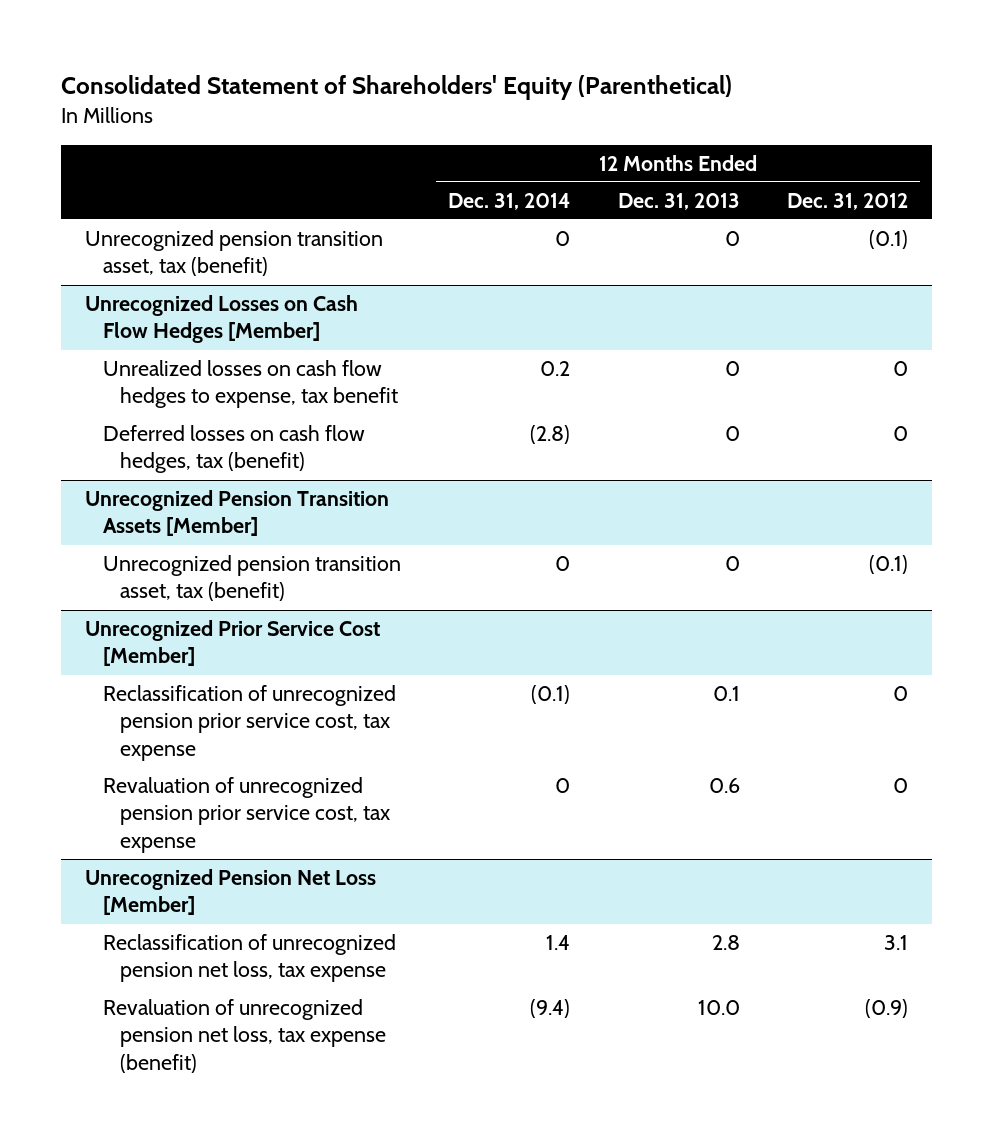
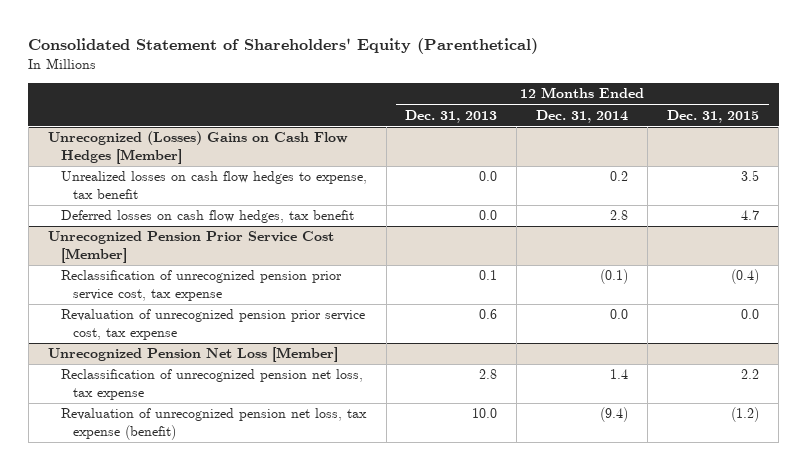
- | 12 Months Ended Dec. 31, 2014 | 12 Months Ended Dec. 31, 2013 | 12 Months Ended Dec. 31, 2012
+ | 12 Months Ended Dec. 31, 2013 | 12 Months Ended Dec. 31, 2014 | 12 Months Ended Dec. 31, 2015
- Unrecognized pension transition asset, tax (benefit) | 0 | 0 | (0.1)
- Unrecognized Losses on Cash Flow Hedges [Member]
- Unrealized losses on cash flow hedges to expense, tax benefit | 0.2 | 0 | 0
- Deferred losses on cash flow hedges, tax (benefit) | (2.8) | 0 | 0
- Unrecognized Pension Transition Assets [Member]
- Unrecognized pension transition asset, tax (benefit) | 0 | 0 | (0.1)
- Unrecognized Prior Service Cost [Member]
+ Unrecognized (Losses) Gains on Cash Flow Hedges [Member]
+ Unrealized losses on cash flow hedges to expense, tax benefit | 0.0 | 0.2 | 3.5
+ Deferred losses on cash flow hedges, tax benefit | 0.0 | 2.8 | 4.7
+ Unrecognized Pension Prior Service Cost [Member]
- Revaluation of unrecognized pension prior service cost, tax expense | 0 | 0.6 | 0
+ Revaluation of unrecognized pension prior service cost, tax expense | 0.6 | 0.0 | 0.0

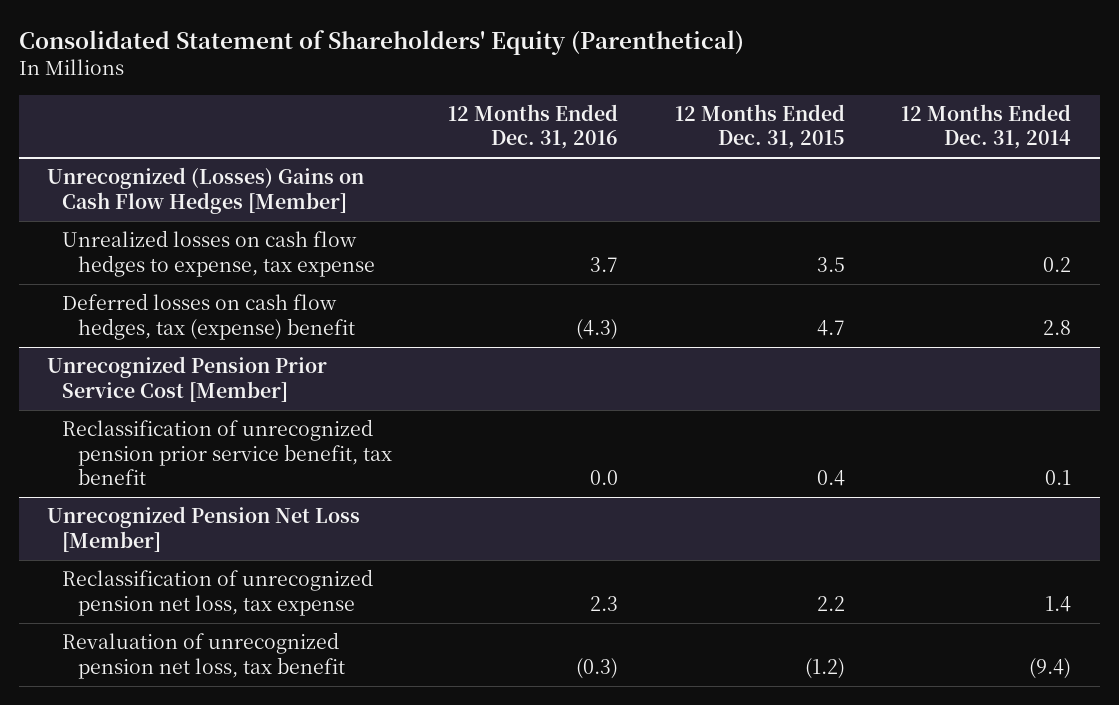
- | 12 Months Ended Dec. 31, 2013 | 12 Months Ended Dec. 31, 2014 | 12 Months Ended Dec. 31, 2015
+ | 12 Months Ended Dec. 31, 2016 | 12 Months Ended Dec. 31, 2015 | 12 Months Ended Dec. 31, 2014
@ Unrecognized (Losses) Gains on Cash Flow Hedges [Member]
- Unrealized losses on cash flow hedges to expense, tax benefit | 0.0 | 0.2 | 3.5
- Deferred losses on cash flow hedges, tax benefit | 0.0 | 2.8 | 4.7
+ Unrealized losses on cash flow hedges to expense, tax expense | 3.7 | 3.5 | 0.2
+ Deferred losses on cash flow hedges, tax (expense) benefit | (4.3) | 4.7 | 2.8
@ Unrecognized Pension Prior Service Cost [Member]
- Reclassification of unrecognized pension prior service cost, tax expense | 0.1 | (0.1) | (0.4)
- Revaluation of unrecognized pension prior service cost, tax expense | 0.6 | 0.0 | 0.0
+ Reclassification of unrecognized pension prior service benefit, tax benefit | 0.0 | 0.4 | 0.1
@ Unrecognized Pension Net Loss [Member]
- Revaluation of unrecognized pension net loss, tax expense (benefit) | 10.0 | (9.4) | (1.2)
+ Revaluation of unrecognized pension net loss, tax benefit | (0.3) | (1.2) | (9.4)

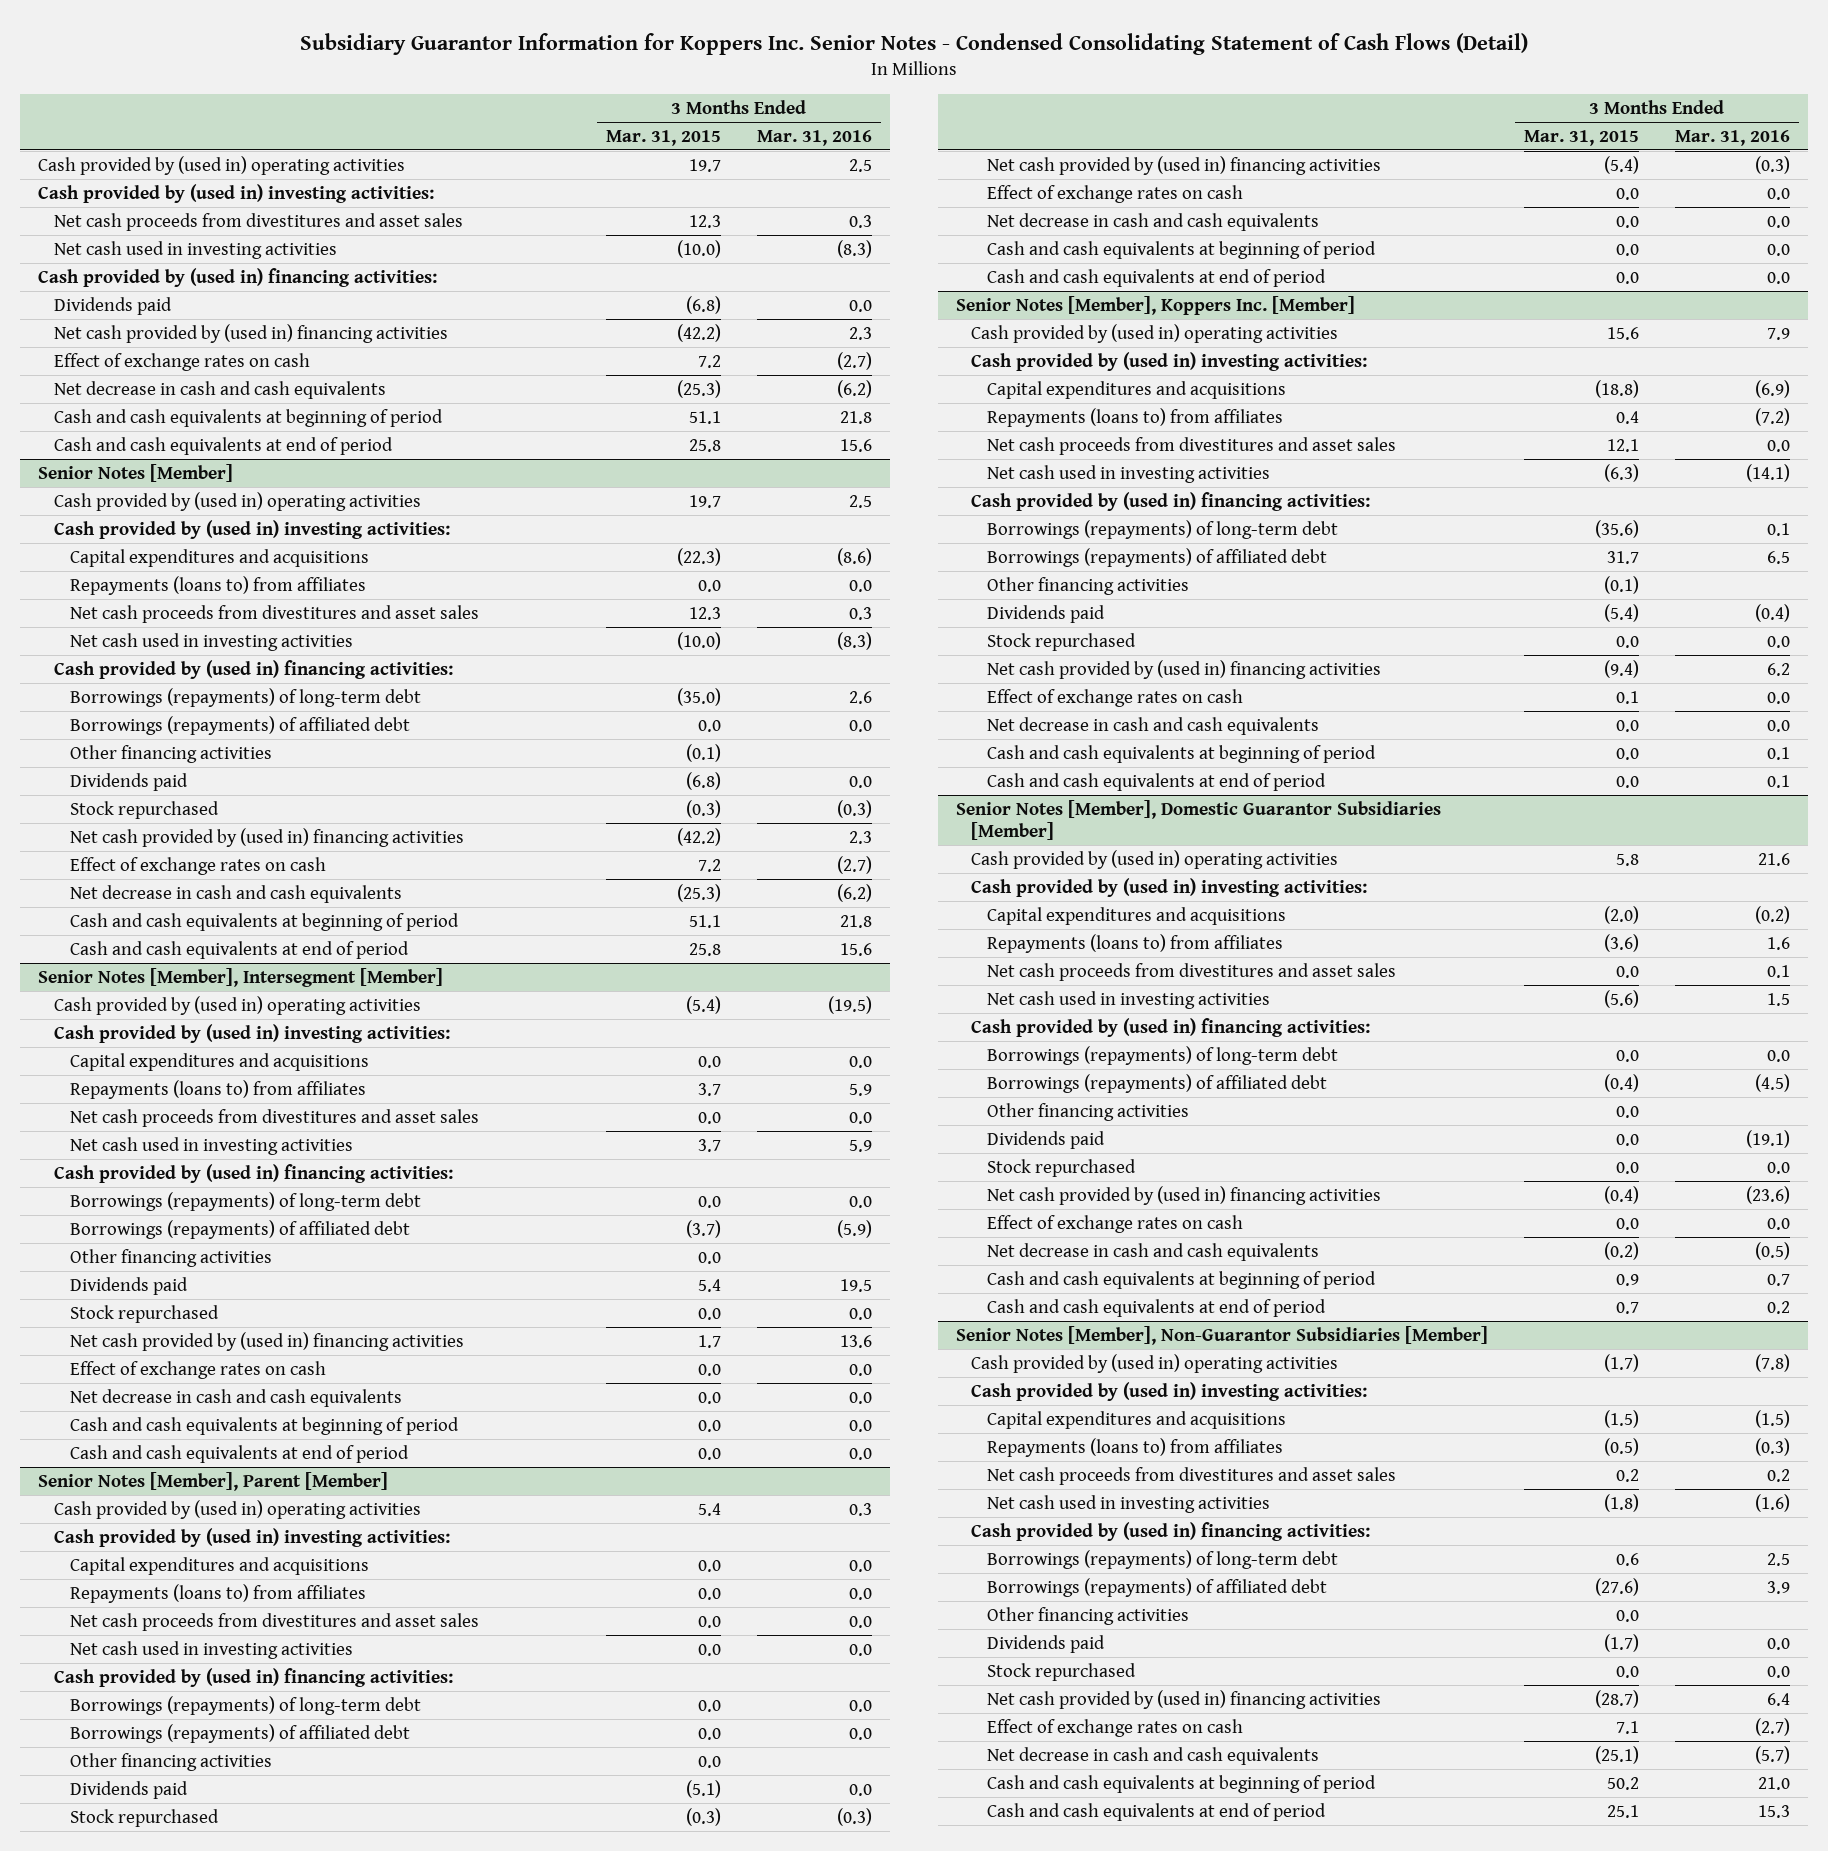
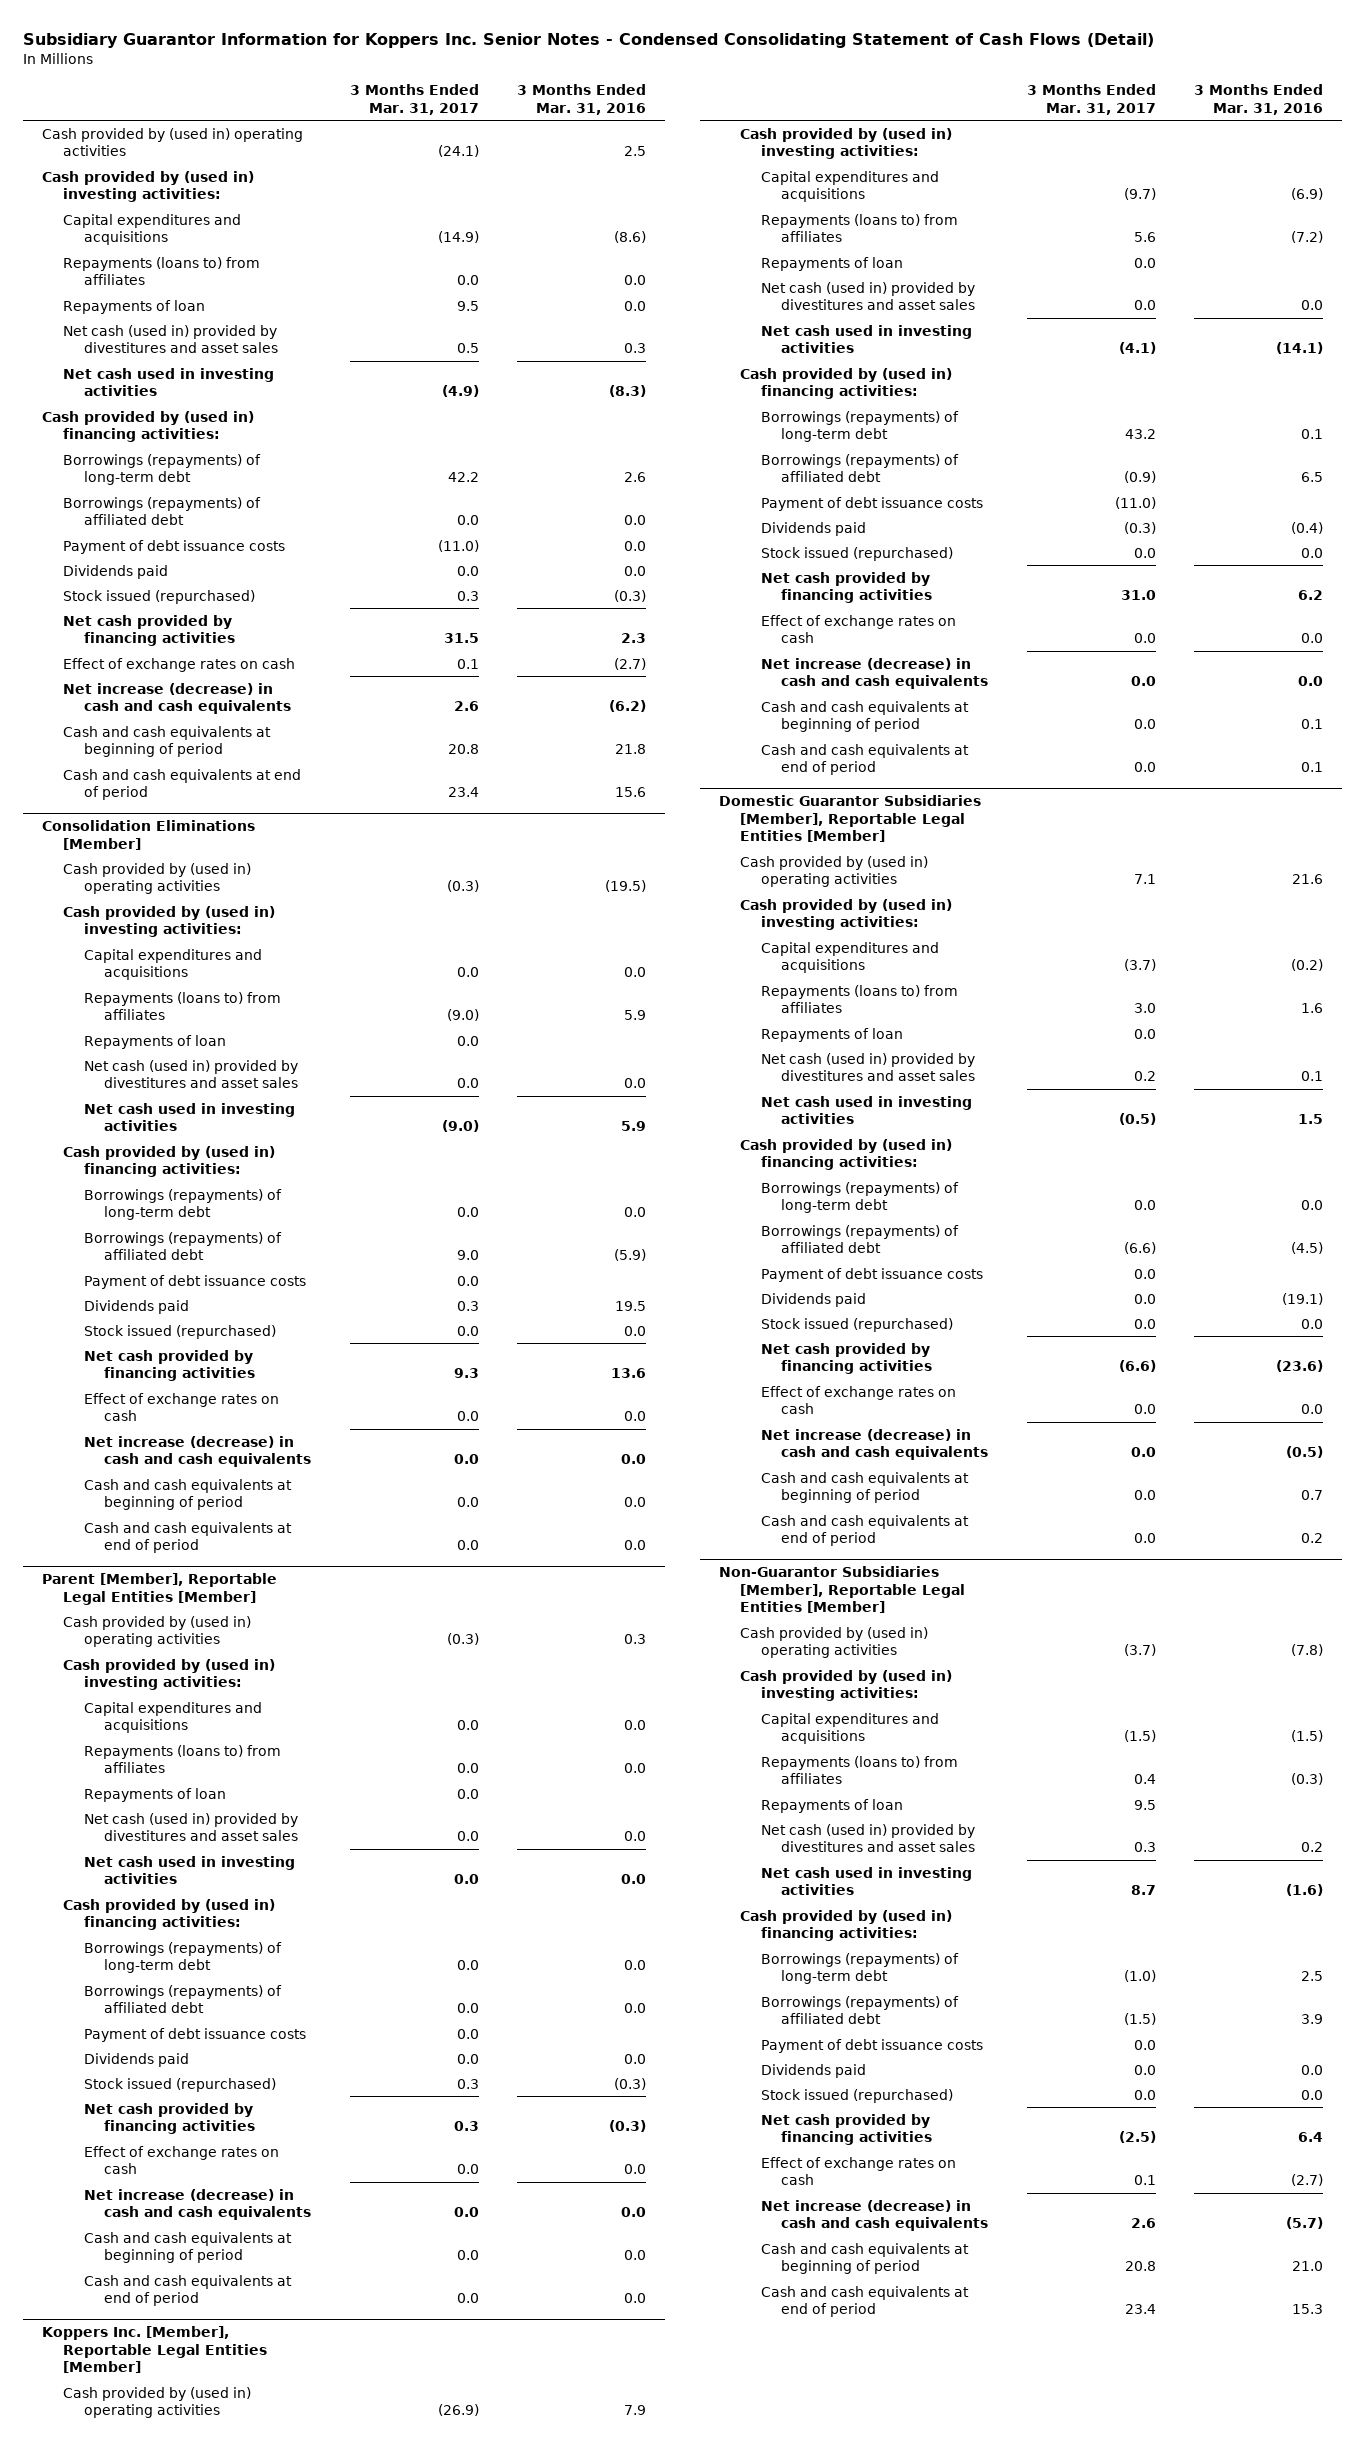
- | 3 Months Ended Mar. 31, 2015 | 3 Months Ended Mar. 31, 2016
+ | 3 Months Ended Mar. 31, 2017 | 3 Months Ended Mar. 31, 2016
- Net cash proceeds from divestitures and asset sales | 12.3 | 0.3
- Net cash used in investing activities | (10.0) | (8.3)
- Cash provided by (used in) financing activities:
- Dividends paid | (6.8) | 0.0
- Net cash provided by (used in) financing activities | (42.2) | 2.3
- Effect of exchange rates on cash | 7.2 | (2.7)
- Net decrease in cash and cash equivalents | (25.3) | (6.2)
- Cash and cash equivalents at beginning of period | 51.1 | 21.8
- Cash and cash equivalents at end of period | 25.8 | 15.6
- Senior Notes [Member]
- Cash provided by (used in) operating activities | 19.7 | 2.5
- Cash provided by (used in) investing activities:
- Net cash proceeds from divestitures and asset sales | 12.3 | 0.3
+ Repayments of loan | 9.5 | 0.0
+ Net cash (used in) provided by divestitures and asset sales | 0.5 | 0.3
- Other financing activities | (0.1) |
+ Payment of debt issuance costs | (11.0) | 0.0
- Stock repurchased | (0.3) | (0.3)
- Net cash provided by (used in) financing activities | (42.2) | 2.3
+ Stock issued (repurchased) | 0.3 | (0.3)
+ Net cash provided by financing activities | 31.5 | 2.3
- Net decrease in cash and cash equivalents | (25.3) | (6.2)
+ Net increase (decrease) in cash and cash equivalents | 2.6 | (6.2)
- Senior Notes [Member], Intersegment [Member]
+ Consolidation Eliminations [Member]
- Net cash proceeds from divestitures and asset sales | 0.0 | 0.0
+ Repayments of loan | 0.0 |
+ Net cash (used in) provided by divestitures and asset sales | 0.0 | 0.0
- Other financing activities | 0.0 |
+ Payment of debt issuance costs | 0.0 |
- Stock repurchased | 0.0 | 0.0
- Net cash provided by (used in) financing activities | 1.7 | 13.6
+ Stock issued (repurchased) | 0.0 | 0.0
+ Net cash provided by financing activities | 9.3 | 13.6
- Net decrease in cash and cash equivalents | 0.0 | 0.0
+ Net increase (decrease) in cash and cash equivalents | 0.0 | 0.0
- Senior Notes [Member], Parent [Member]
+ Parent [Member], Reportable Legal Entities [Member]
- Net cash proceeds from divestitures and asset sales | 0.0 | 0.0
+ Repayments of loan | 0.0 |
+ Net cash (used in) provided by divestitures and asset sales | 0.0 | 0.0
- Other financing activities | 0.0 |
+ Payment of debt issuance costs | 0.0 |
- Stock repurchased | (0.3) | (0.3)
- Net cash provided by (used in) financing activities | (5.4) | (0.3)
+ Stock issued (repurchased) | 0.3 | (0.3)
+ Net cash provided by financing activities | 0.3 | (0.3)
- Net decrease in cash and cash equivalents | 0.0 | 0.0
+ Net increase (decrease) in cash and cash equivalents | 0.0 | 0.0
- Senior Notes [Member], Koppers Inc. [Member]
+ Koppers Inc. [Member], Reportable Legal Entities [Member]
- Net cash proceeds from divestitures and asset sales | 12.1 | 0.0
+ Repayments of loan | 0.0 |
+ Net cash (used in) provided by divestitures and asset sales | 0.0 | 0.0
- Other financing activities | (0.1) |
+ Payment of debt issuance costs | (11.0) |
- Stock repurchased | 0.0 | 0.0
- Net cash provided by (used in) financing activities | (9.4) | 6.2
+ Stock issued (repurchased) | 0.0 | 0.0
+ Net cash provided by financing activities | 31.0 | 6.2
- Net decrease in cash and cash equivalents | 0.0 | 0.0
+ Net increase (decrease) in cash and cash equivalents | 0.0 | 0.0
- Senior Notes [Member], Domestic Guarantor Subsidiaries [Member]
+ Domestic Guarantor Subsidiaries [Member], Reportable Legal Entities [Member]
- Net cash proceeds from divestitures and asset sales | 0.0 | 0.1
+ Repayments of loan | 0.0 |
+ Net cash (used in) provided by divestitures and asset sales | 0.2 | 0.1
- Other financing activities | 0.0 |
+ Payment of debt issuance costs | 0.0 |
- Stock repurchased | 0.0 | 0.0
- Net cash provided by (used in) financing activities | (0.4) | (23.6)
+ Stock issued (repurchased) | 0.0 | 0.0
+ Net cash provided by financing activities | (6.6) | (23.6)
- Net decrease in cash and cash equivalents | (0.2) | (0.5)
+ Net increase (decrease) in cash and cash equivalents | 0.0 | (0.5)
- Senior Notes [Member], Non-Guarantor Subsidiaries [Member]
+ Non-Guarantor Subsidiaries [Member], Reportable Legal Entities [Member]
- Net cash proceeds from divestitures and asset sales | 0.2 | 0.2
+ Repayments of loan | 9.5 |
+ Net cash (used in) provided by divestitures and asset sales | 0.3 | 0.2
- Other financing activities | 0.0 |
+ Payment of debt issuance costs | 0.0 |
- Stock repurchased | 0.0 | 0.0
- Net cash provided by (used in) financing activities | (28.7) | 6.4
+ Stock issued (repurchased) | 0.0 | 0.0
+ Net cash provided by financing activities | (2.5) | 6.4
- Net decrease in cash and cash equivalents | (25.1) | (5.7)
+ Net increase (decrease) in cash and cash equivalents | 2.6 | (5.7)

